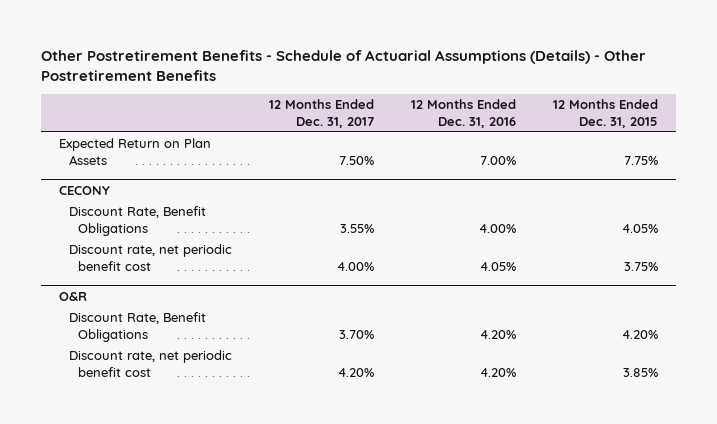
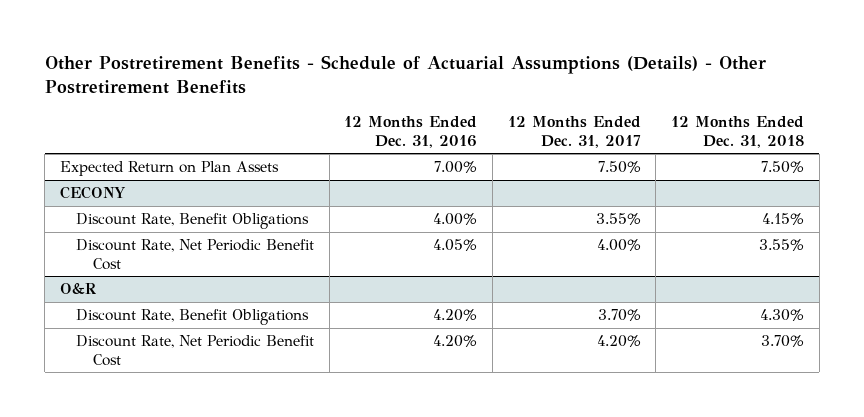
- | 12 Months Ended Dec. 31, 2017 | 12 Months Ended Dec. 31, 2016 | 12 Months Ended Dec. 31, 2015
+ | 12 Months Ended Dec. 31, 2016 | 12 Months Ended Dec. 31, 2017 | 12 Months Ended Dec. 31, 2018
@ CECONY
- Discount rate, net periodic benefit cost | 4.00% | 4.05% | 3.75%
+ Discount Rate, Net Periodic Benefit Cost | 4.05% | 4.00% | 3.55%
@ O&R
- Discount rate, net periodic benefit cost | 4.20% | 4.20% | 3.85%
+ Discount Rate, Net Periodic Benefit Cost | 4.20% | 4.20% | 3.70%

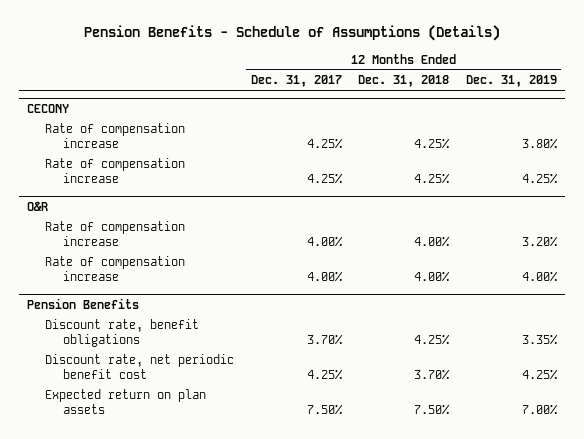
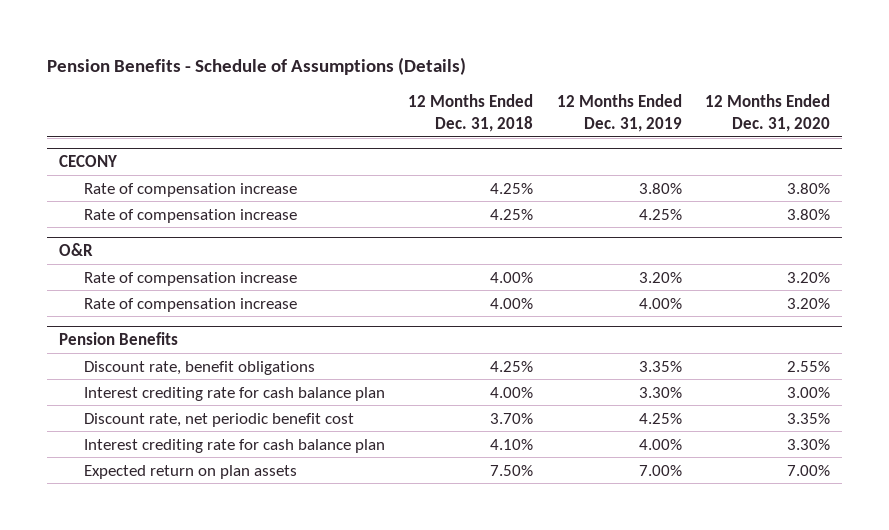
- | 12 Months Ended Dec. 31, 2017 | 12 Months Ended Dec. 31, 2018 | 12 Months Ended Dec. 31, 2019
+ | 12 Months Ended Dec. 31, 2018 | 12 Months Ended Dec. 31, 2019 | 12 Months Ended Dec. 31, 2020
@ Pension Benefits
+ Interest crediting rate for cash balance plan | 4.00% | 3.30% | 3.00%
+ Interest crediting rate for cash balance plan | 4.10% | 4.00% | 3.30%

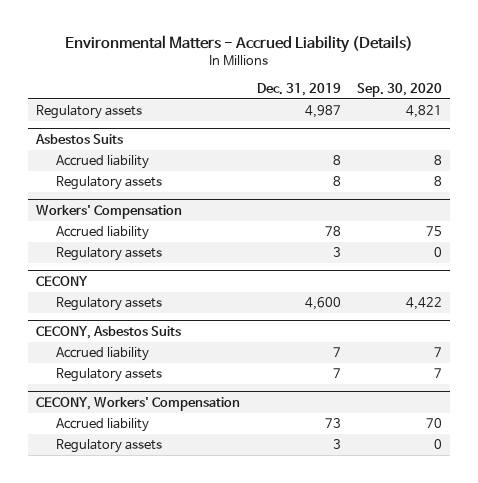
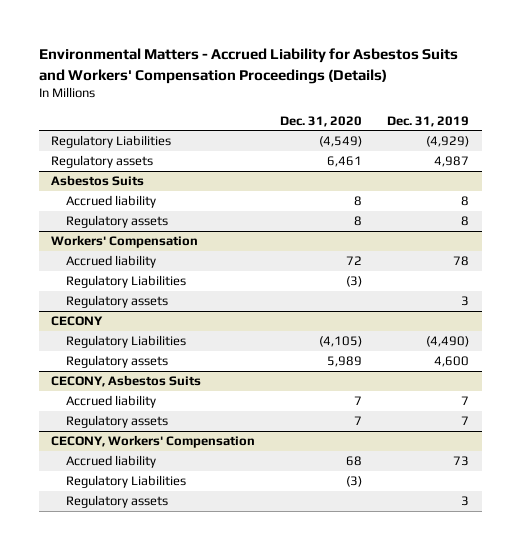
- Environmental Matters - Accrued Liability (Details)
+ Environmental Matters - Accrued Liability for Asbestos Suits and Workers' Compensation Proceedings (Details)
- | Dec. 31, 2019 | Sep. 30, 2020
+ | Dec. 31, 2020 | Dec. 31, 2019
+ Regulatory Liabilities | (4,549) | (4,929)
@ Workers' Compensation
+ Regulatory Liabilities | (3) |
@ CECONY
+ Regulatory Liabilities | (4,105) | (4,490)
@ CECONY, Workers' Compensation
+ Regulatory Liabilities | (3) |

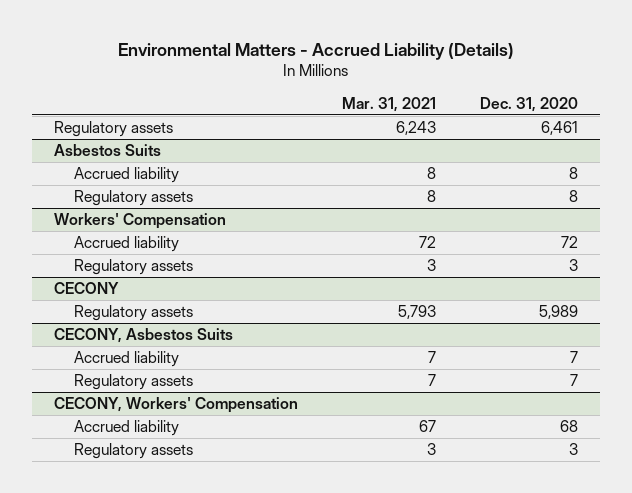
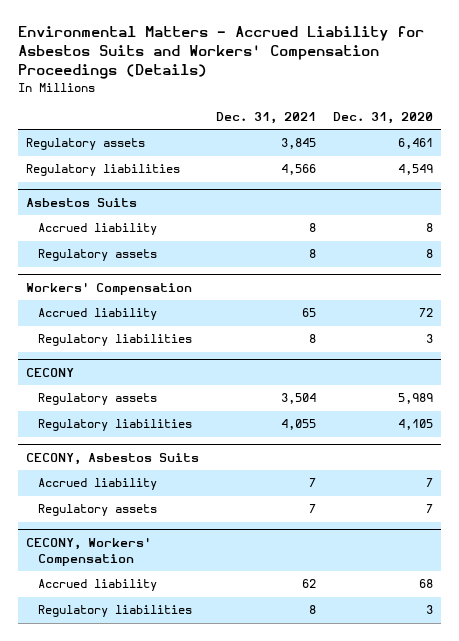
- Environmental Matters - Accrued Liability (Details)
+ Environmental Matters - Accrued Liability for Asbestos Suits and Workers' Compensation Proceedings (Details)
- | Mar. 31, 2021 | Dec. 31, 2020
+ | Dec. 31, 2021 | Dec. 31, 2020
+ Regulatory liabilities | 4,566 | 4,549
@ Workers' Compensation
- Regulatory assets | 3 | 3
+ Regulatory liabilities | 8 | 3
@ CECONY
+ Regulatory liabilities | 4,055 | 4,105
@ CECONY, Workers' Compensation
- Regulatory assets | 3 | 3
+ Regulatory liabilities | 8 | 3

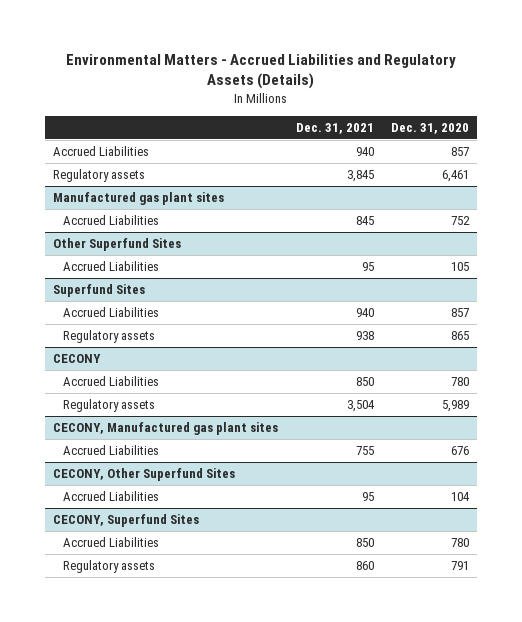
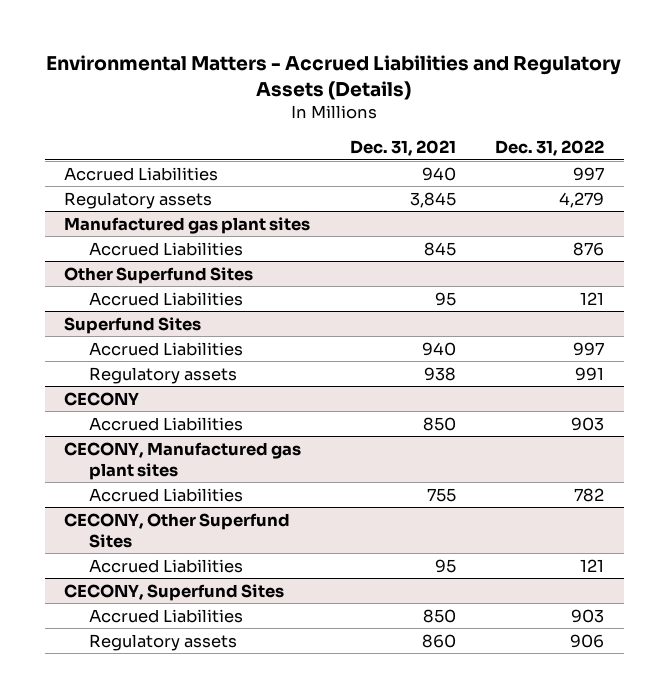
- | Dec. 31, 2021 | Dec. 31, 2020
+ | Dec. 31, 2021 | Dec. 31, 2022
@ CECONY
- Regulatory assets | 3,504 | 5,989

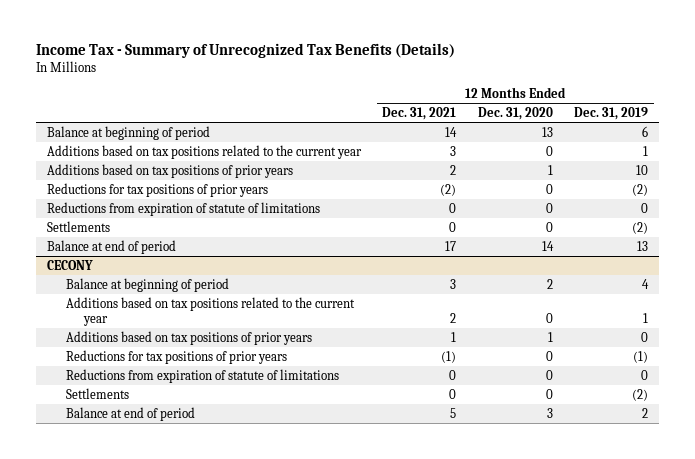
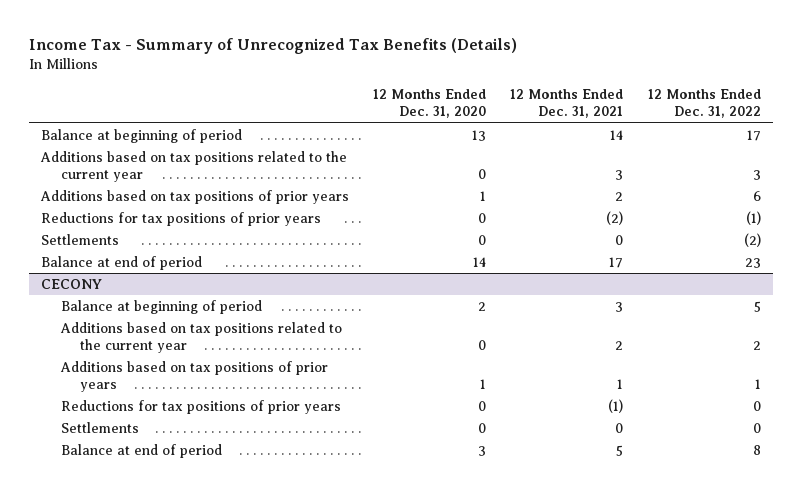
- | 12 Months Ended Dec. 31, 2021 | 12 Months Ended Dec. 31, 2020 | 12 Months Ended Dec. 31, 2019
+ | 12 Months Ended Dec. 31, 2020 | 12 Months Ended Dec. 31, 2021 | 12 Months Ended Dec. 31, 2022
- Reductions from expiration of statute of limitations | 0 | 0 | 0
@ CECONY
- Reductions from expiration of statute of limitations | 0 | 0 | 0

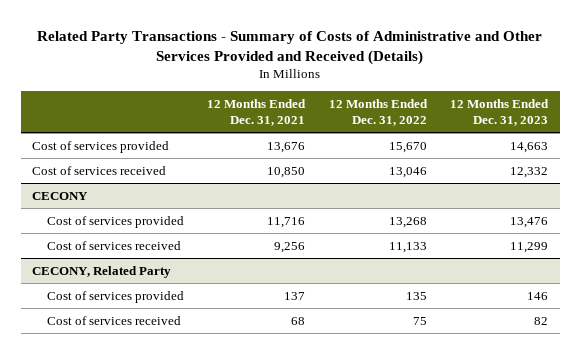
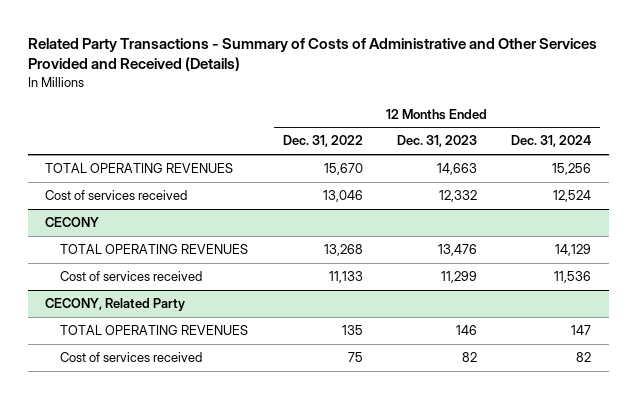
- | 12 Months Ended Dec. 31, 2021 | 12 Months Ended Dec. 31, 2022 | 12 Months Ended Dec. 31, 2023
+ | 12 Months Ended Dec. 31, 2022 | 12 Months Ended Dec. 31, 2023 | 12 Months Ended Dec. 31, 2024
- Cost of services provided | 13,676 | 15,670 | 14,663
+ TOTAL OPERATING REVENUES | 15,670 | 14,663 | 15,256
@ CECONY
- Cost of services provided | 11,716 | 13,268 | 13,476
+ TOTAL OPERATING REVENUES | 13,268 | 13,476 | 14,129
@ CECONY, Related Party
- Cost of services provided | 137 | 135 | 146
+ TOTAL OPERATING REVENUES | 135 | 146 | 147

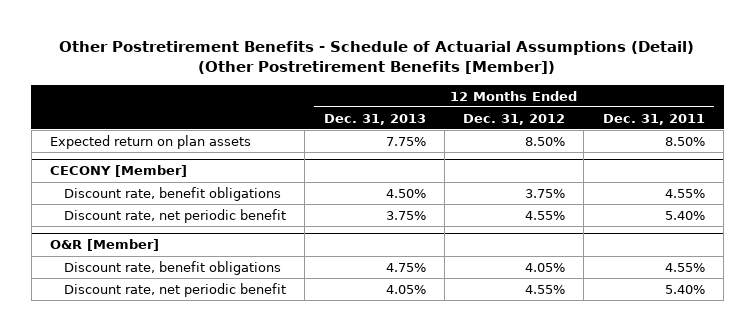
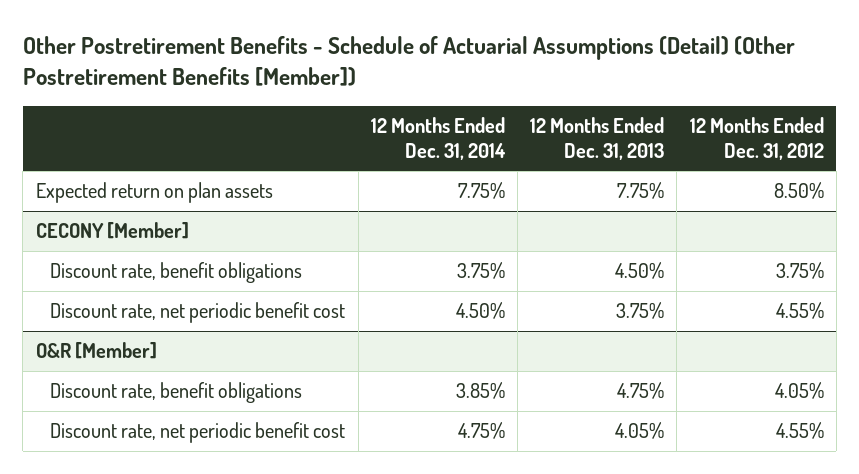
- | 12 Months Ended Dec. 31, 2013 | 12 Months Ended Dec. 31, 2012 | 12 Months Ended Dec. 31, 2011
+ | 12 Months Ended Dec. 31, 2014 | 12 Months Ended Dec. 31, 2013 | 12 Months Ended Dec. 31, 2012
@ CECONY [Member]
- Discount rate, net periodic benefit | 3.75% | 4.55% | 5.40%
+ Discount rate, net periodic benefit cost | 4.50% | 3.75% | 4.55%
@ O&R [Member]
- Discount rate, net periodic benefit | 4.05% | 4.55% | 5.40%
+ Discount rate, net periodic benefit cost | 4.75% | 4.05% | 4.55%

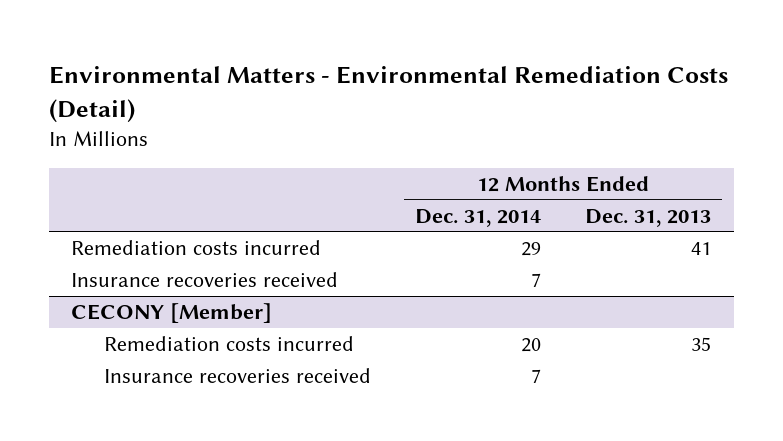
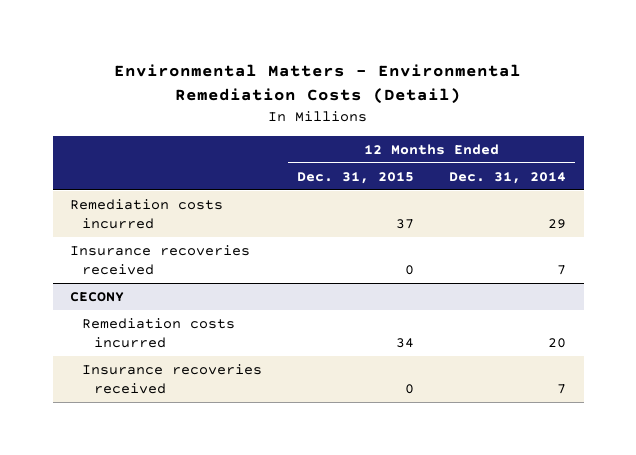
- | 12 Months Ended Dec. 31, 2014 | 12 Months Ended Dec. 31, 2013
+ | 12 Months Ended Dec. 31, 2015 | 12 Months Ended Dec. 31, 2014
- CECONY [Member]
+ CECONY

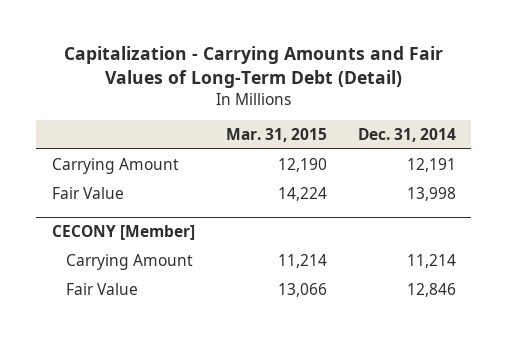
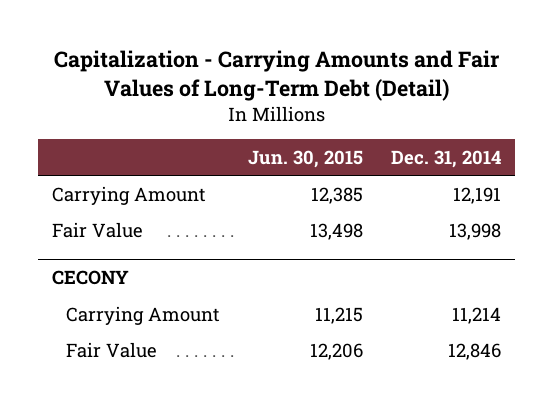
- | Mar. 31, 2015 | Dec. 31, 2014
+ | Jun. 30, 2015 | Dec. 31, 2014
- CECONY [Member]
+ CECONY

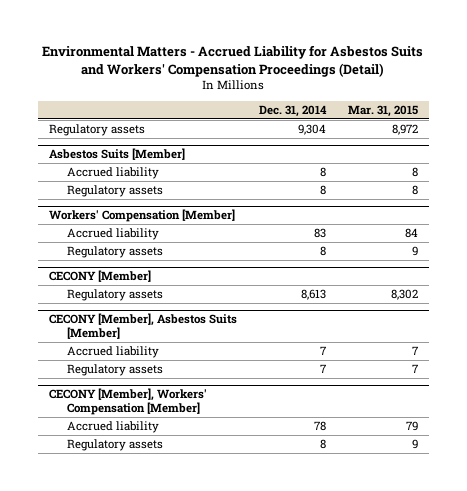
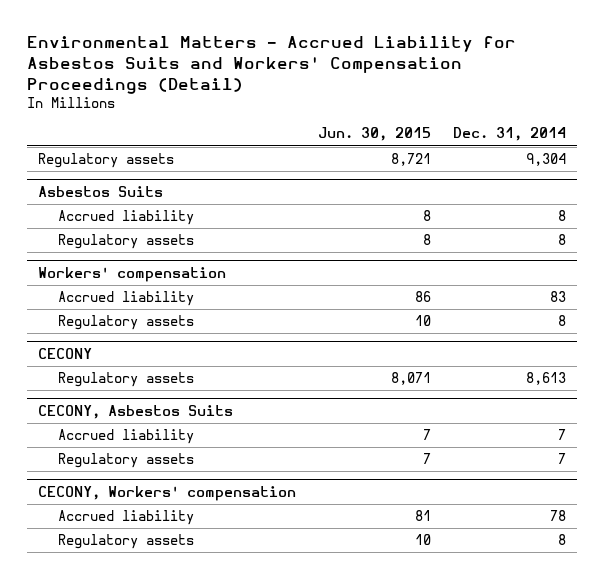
- | Dec. 31, 2014 | Mar. 31, 2015
+ | Jun. 30, 2015 | Dec. 31, 2014
- Asbestos Suits [Member]
+ Asbestos Suits
- Workers' Compensation [Member]
+ Workers' compensation
- CECONY [Member]
+ CECONY
- CECONY [Member], Asbestos Suits [Member]
+ CECONY, Asbestos Suits
- CECONY [Member], Workers' Compensation [Member]
+ CECONY, Workers' compensation

